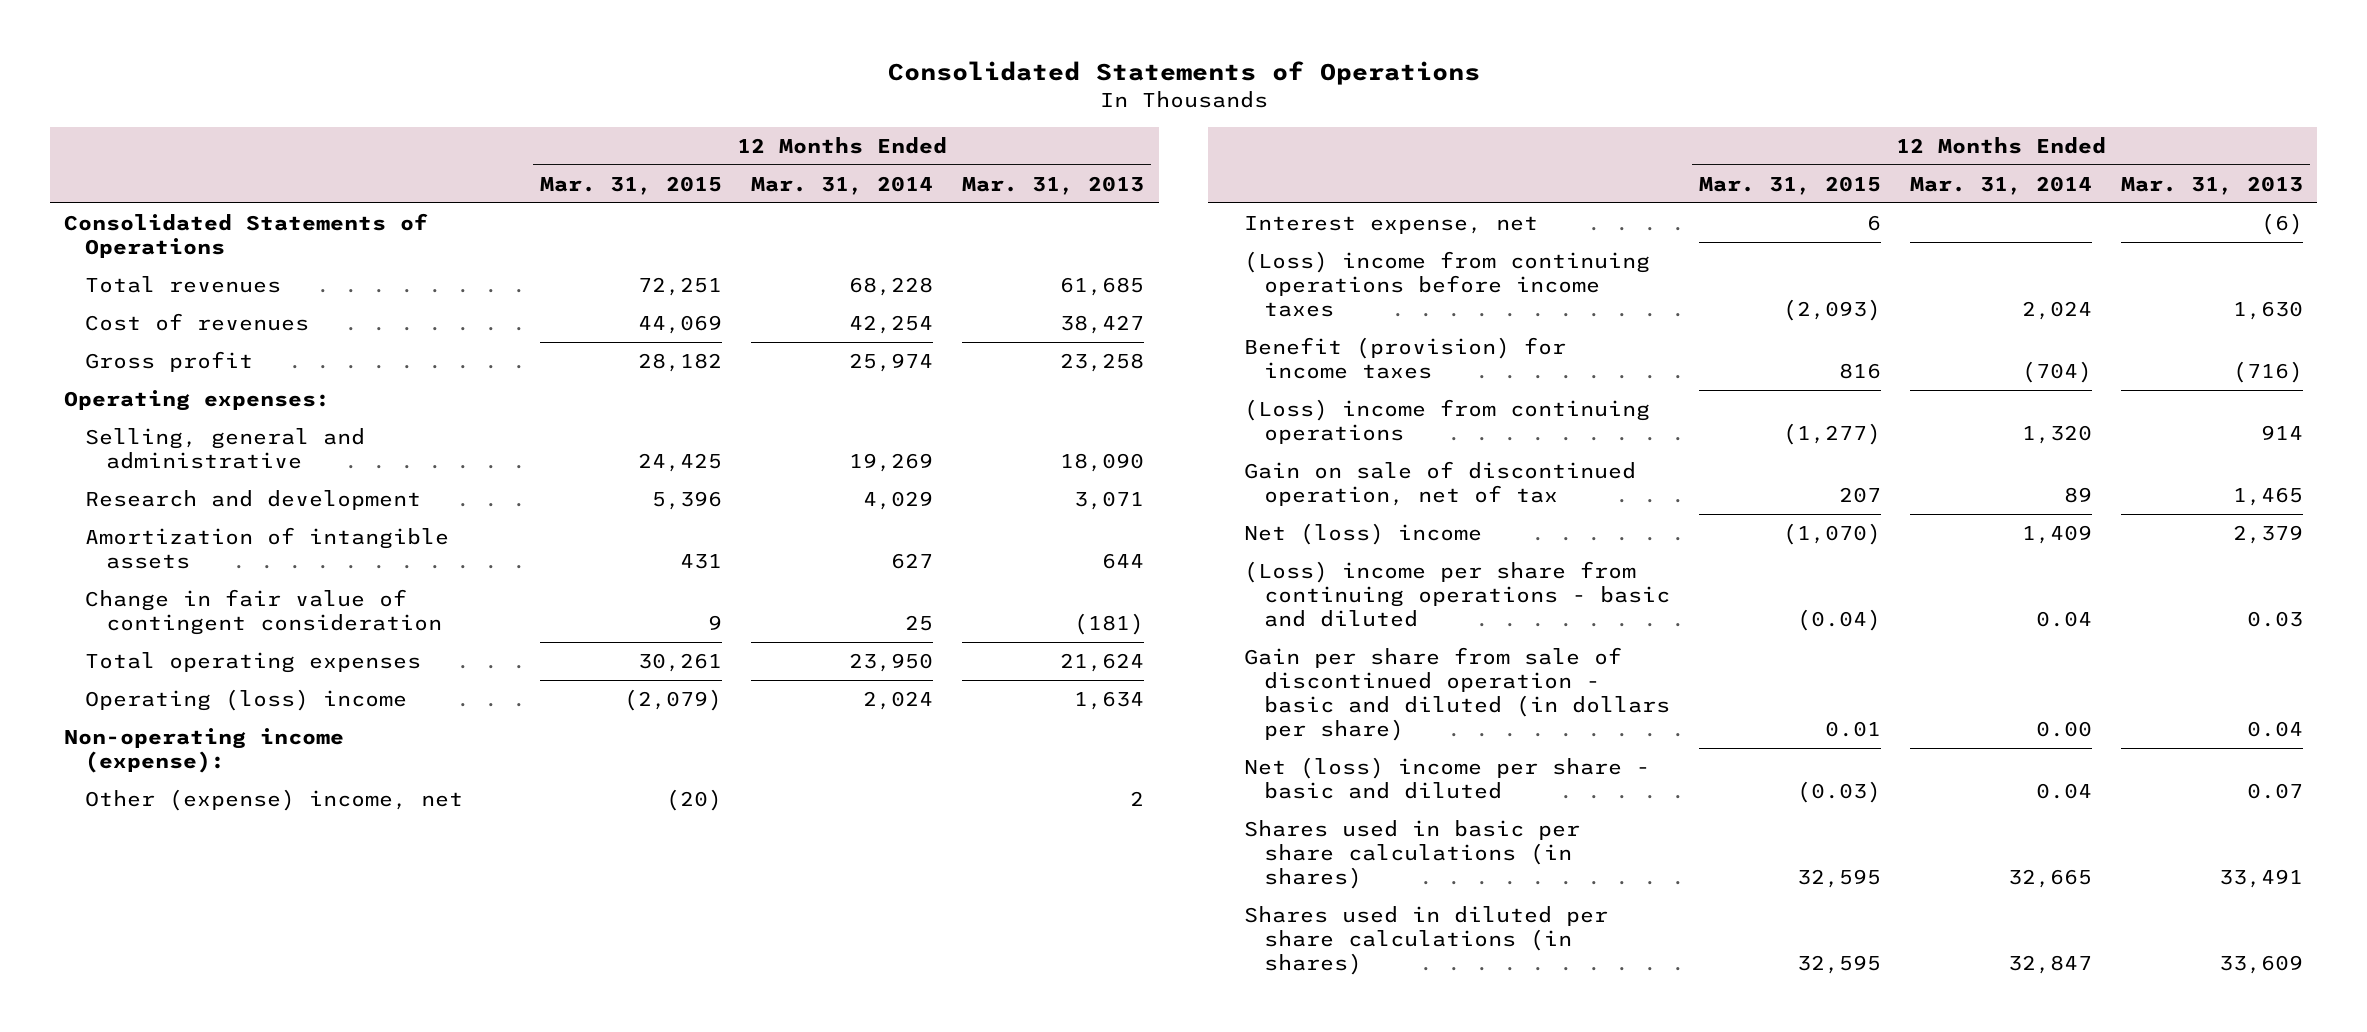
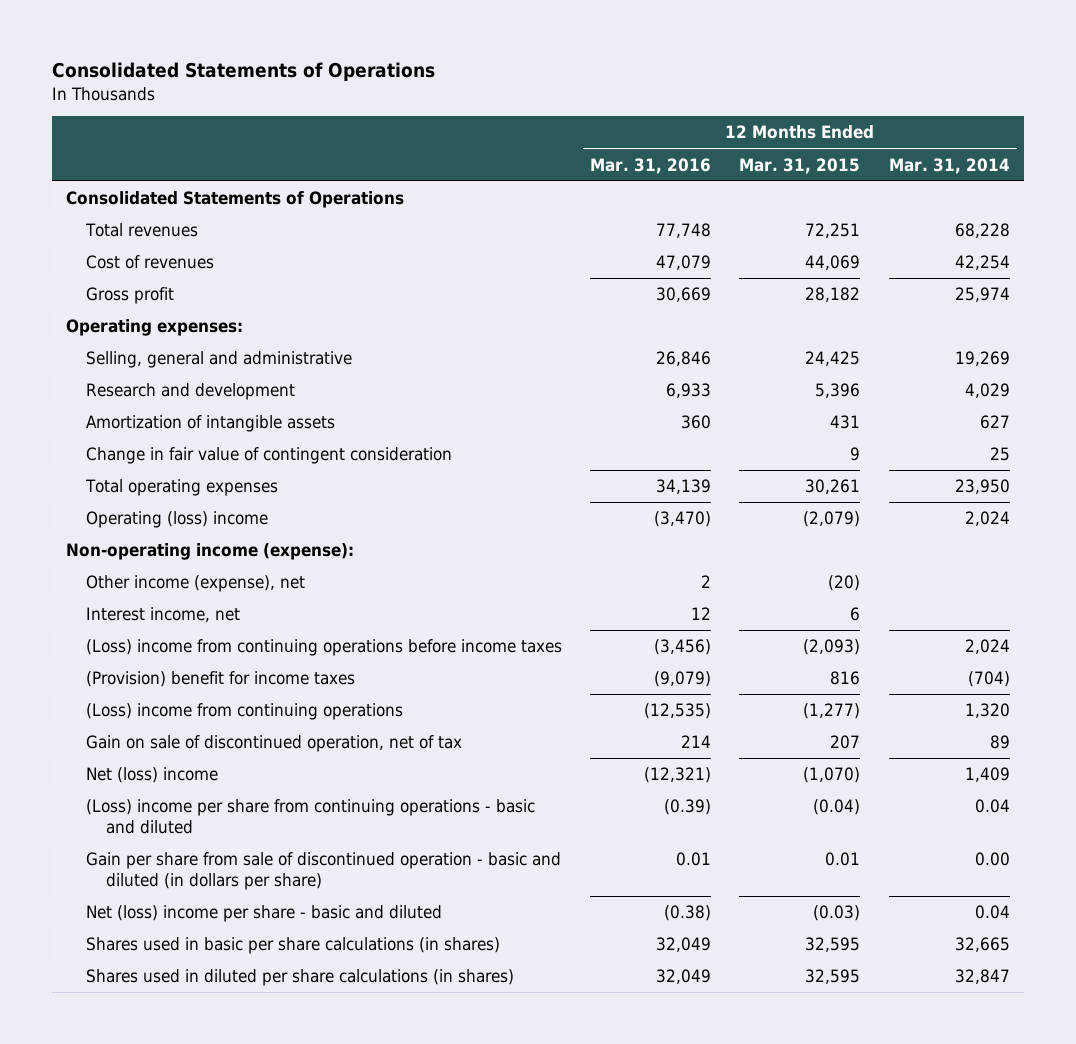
- | 12 Months Ended Mar. 31, 2015 | 12 Months Ended Mar. 31, 2014 | 12 Months Ended Mar. 31, 2013
+ | 12 Months Ended Mar. 31, 2016 | 12 Months Ended Mar. 31, 2015 | 12 Months Ended Mar. 31, 2014
- Other (expense) income, net | (20) | | 2
- Interest expense, net | 6 | | (6)
+ Other income (expense), net | 2 | (20) |
+ Interest income, net | 12 | 6 |
- Benefit (provision) for income taxes | 816 | (704) | (716)
+ (Provision) benefit for income taxes | (9,079) | 816 | (704)

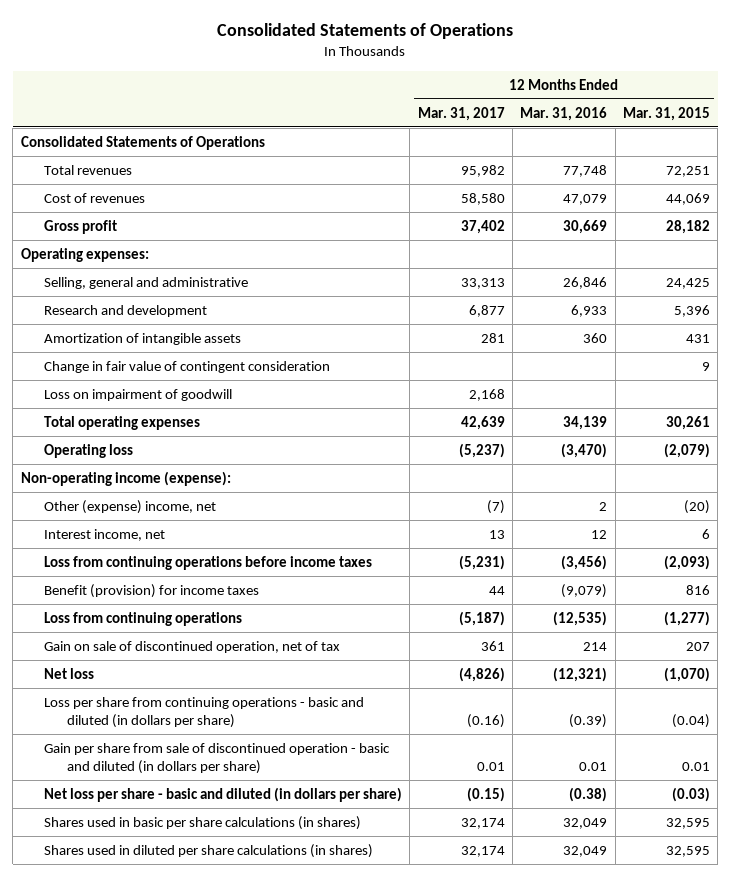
- | 12 Months Ended Mar. 31, 2016 | 12 Months Ended Mar. 31, 2015 | 12 Months Ended Mar. 31, 2014
+ | 12 Months Ended Mar. 31, 2017 | 12 Months Ended Mar. 31, 2016 | 12 Months Ended Mar. 31, 2015
+ Loss on impairment of goodwill | 2,168 | |
- Operating (loss) income | (3,470) | (2,079) | 2,024
+ Operating loss | (5,237) | (3,470) | (2,079)
- Other income (expense), net | 2 | (20) |
+ Other (expense) income, net | (7) | 2 | (20)
- (Loss) income from continuing operations before income taxes | (3,456) | (2,093) | 2,024
- (Provision) benefit for income taxes | (9,079) | 816 | (704)
- (Loss) income from continuing operations | (12,535) | (1,277) | 1,320
+ Loss from continuing operations before income taxes | (5,231) | (3,456) | (2,093)
+ Benefit (provision) for income taxes | 44 | (9,079) | 816
+ Loss from continuing operations | (5,187) | (12,535) | (1,277)
- Net (loss) income | (12,321) | (1,070) | 1,409
- (Loss) income per share from continuing operations - basic and diluted | (0.39) | (0.04) | 0.04
+ Net loss | (4,826) | (12,321) | (1,070)
+ Loss per share from continuing operations - basic and diluted (in dollars per share) | (0.16) | (0.39) | (0.04)
- Net (loss) income per share - basic and diluted | (0.38) | (0.03) | 0.04
+ Net loss per share - basic and diluted (in dollars per share) | (0.15) | (0.38) | (0.03)

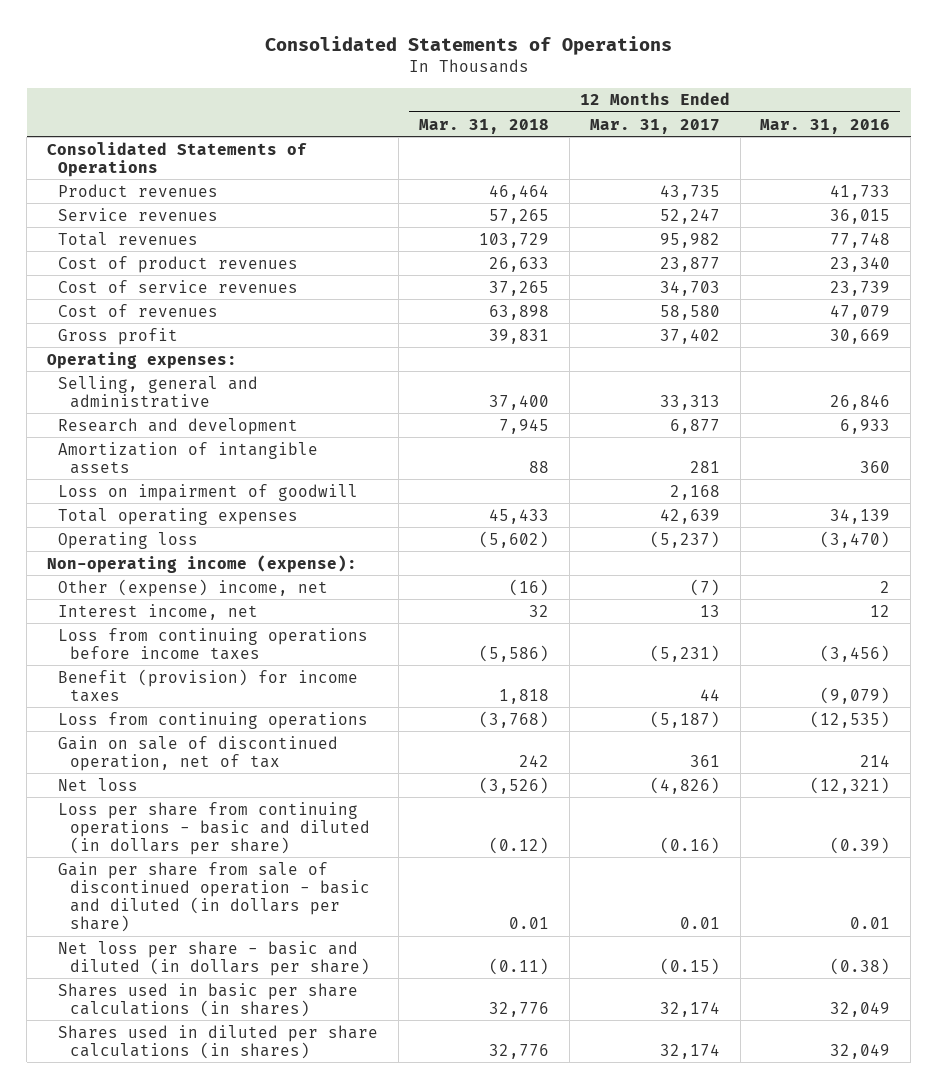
- | 12 Months Ended Mar. 31, 2017 | 12 Months Ended Mar. 31, 2016 | 12 Months Ended Mar. 31, 2015
+ | 12 Months Ended Mar. 31, 2018 | 12 Months Ended Mar. 31, 2017 | 12 Months Ended Mar. 31, 2016
+ Product revenues | 46,464 | 43,735 | 41,733
+ Service revenues | 57,265 | 52,247 | 36,015
+ Cost of product revenues | 26,633 | 23,877 | 23,340
+ Cost of service revenues | 37,265 | 34,703 | 23,739
- Change in fair value of contingent consideration | | | 9

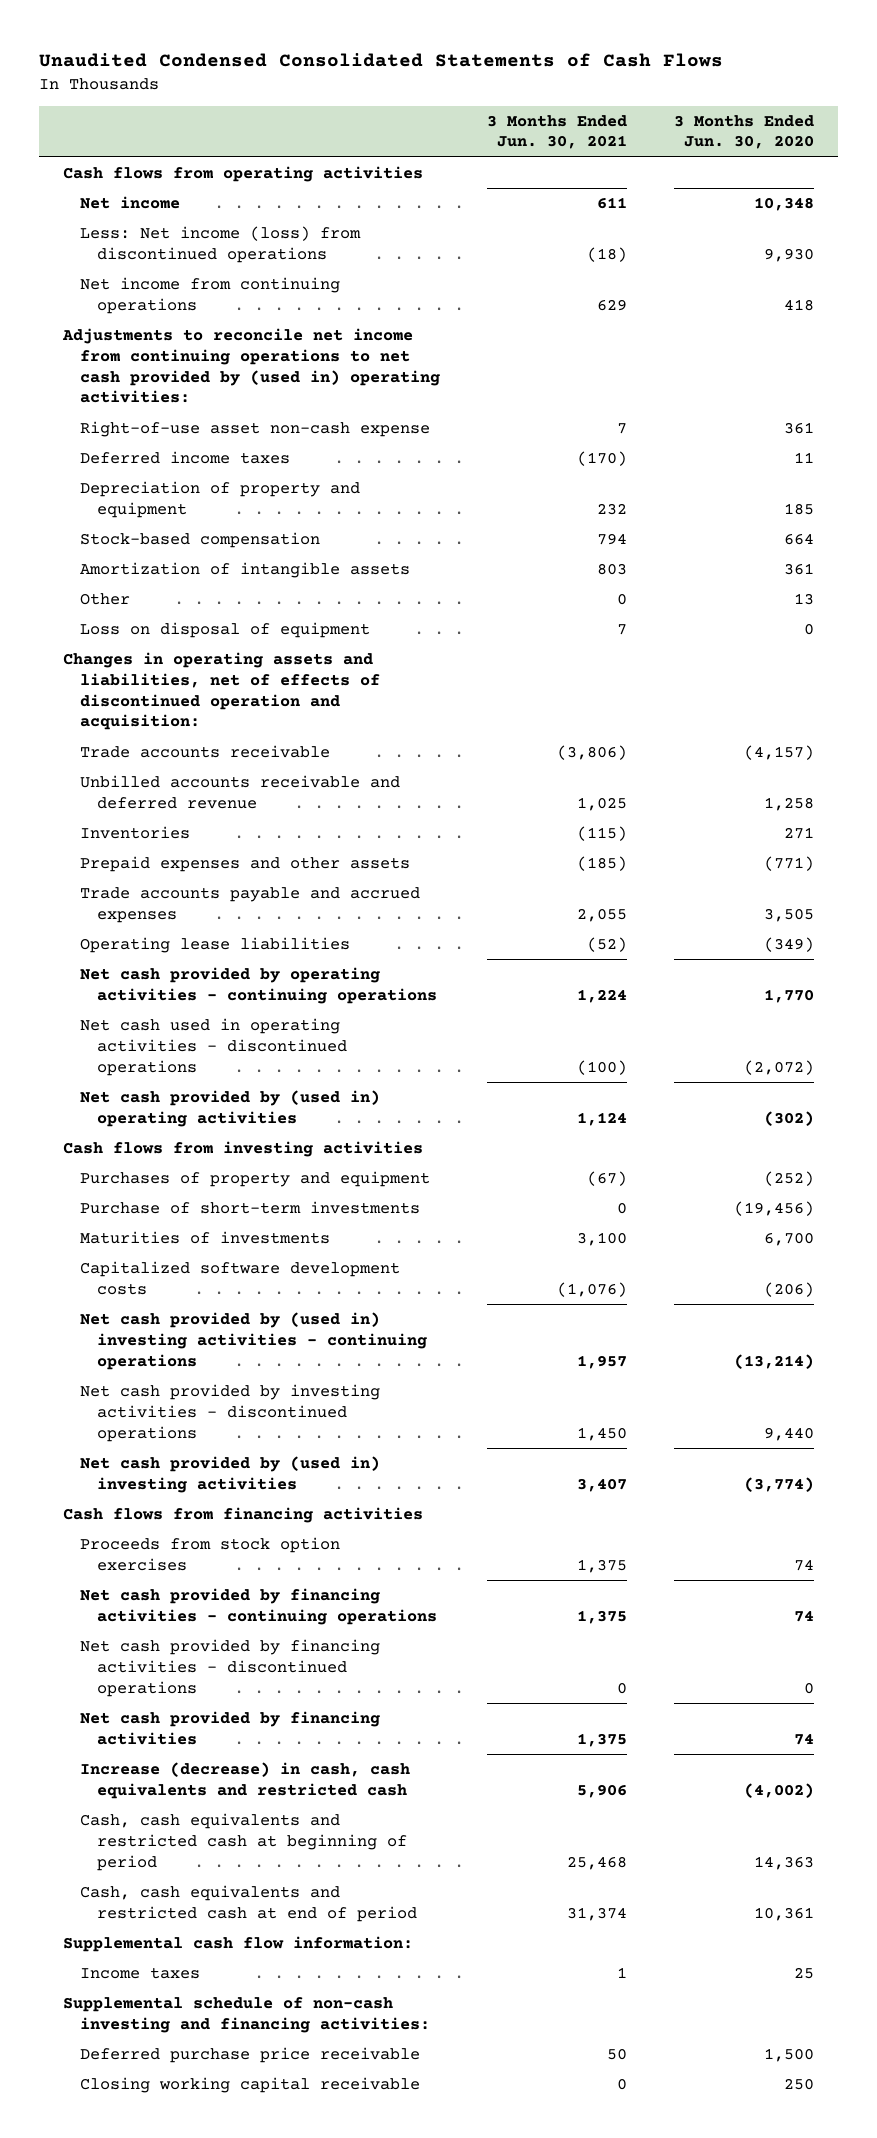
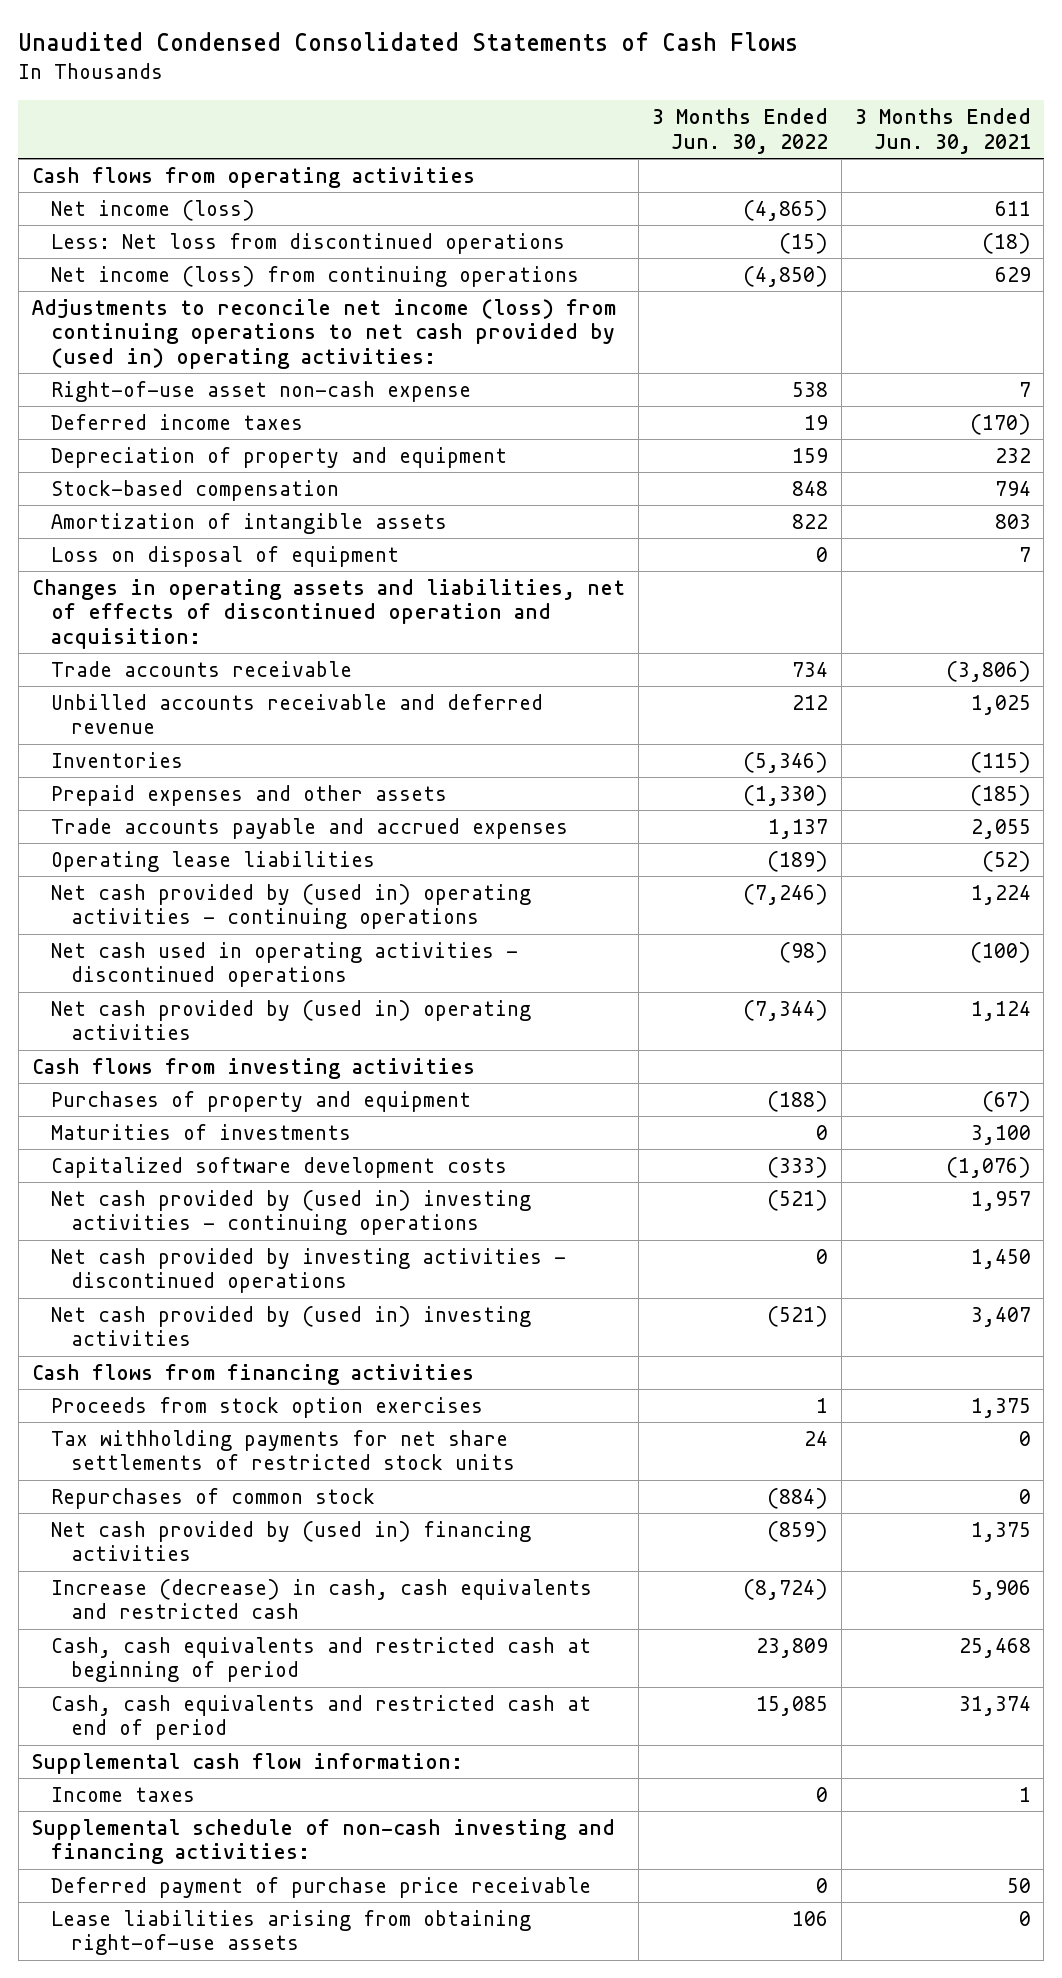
- | 3 Months Ended Jun. 30, 2021 | 3 Months Ended Jun. 30, 2020
+ | 3 Months Ended Jun. 30, 2022 | 3 Months Ended Jun. 30, 2021
- Net income | 611 | 10,348
- Less: Net income (loss) from discontinued operations | (18) | 9,930
- Net income from continuing operations | 629 | 418
- Adjustments to reconcile net income from continuing operations to net cash provided by (used in) operating activities:
+ Net income (loss) | (4,865) | 611
+ Less: Net loss from discontinued operations | (15) | (18)
+ Net income (loss) from continuing operations | (4,850) | 629
+ Adjustments to reconcile net income (loss) from continuing operations to net cash provided by (used in) operating activities:
- Other | 0 | 13
- Net cash provided by operating activities - continuing operations | 1,224 | 1,770
+ Net cash provided by (used in) operating activities - continuing operations | (7,246) | 1,224
- Purchase of short-term investments | 0 | (19,456)
- Net cash provided by financing activities - continuing operations | 1,375 | 74
- Net cash provided by financing activities - discontinued operations | 0 | 0
- Net cash provided by financing activities | 1,375 | 74
+ Tax withholding payments for net share settlements of restricted stock units | 24 | 0
+ Repurchases of common stock | (884) | 0
+ Net cash provided by (used in) financing activities | (859) | 1,375
- Deferred purchase price receivable | 50 | 1,500
- Closing working capital receivable | 0 | 250
+ Deferred payment of purchase price receivable | 0 | 50
+ Lease liabilities arising from obtaining right-of-use assets | 106 | 0

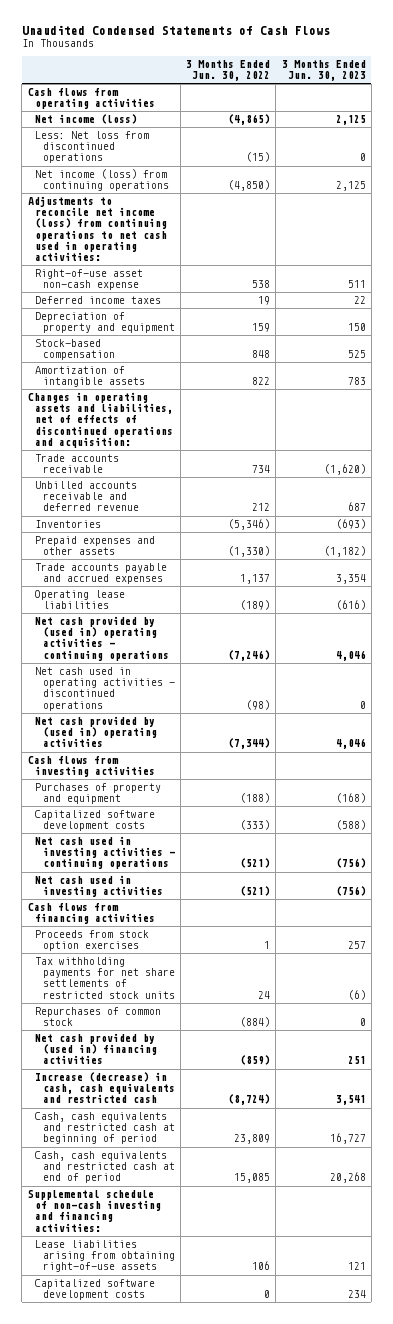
- Unaudited Condensed Consolidated Statements of Cash Flows
+ Unaudited Condensed Statements of Cash Flows
- | 3 Months Ended Jun. 30, 2022 | 3 Months Ended Jun. 30, 2021
+ | 3 Months Ended Jun. 30, 2022 | 3 Months Ended Jun. 30, 2023
- Adjustments to reconcile net income (loss) from continuing operations to net cash provided by (used in) operating activities:
+ Adjustments to reconcile net income (loss) from continuing operations to net cash used in operating activities:
- Loss on disposal of equipment | 0 | 7
- Changes in operating assets and liabilities, net of effects of discontinued operation and acquisition:
+ Changes in operating assets and liabilities, net of effects of discontinued operations and acquisition:
- Maturities of investments | 0 | 3,100
- Net cash provided by (used in) investing activities - continuing operations | (521) | 1,957
- Net cash provided by investing activities - discontinued operations | 0 | 1,450
- Net cash provided by (used in) investing activities | (521) | 3,407
+ Net cash used in investing activities - continuing operations | (521) | (756)
+ Net cash used in investing activities | (521) | (756)
- Supplemental cash flow information:
- Income taxes | 0 | 1
- Deferred payment of purchase price receivable | 0 | 50
+ Capitalized software development costs | 0 | 234

